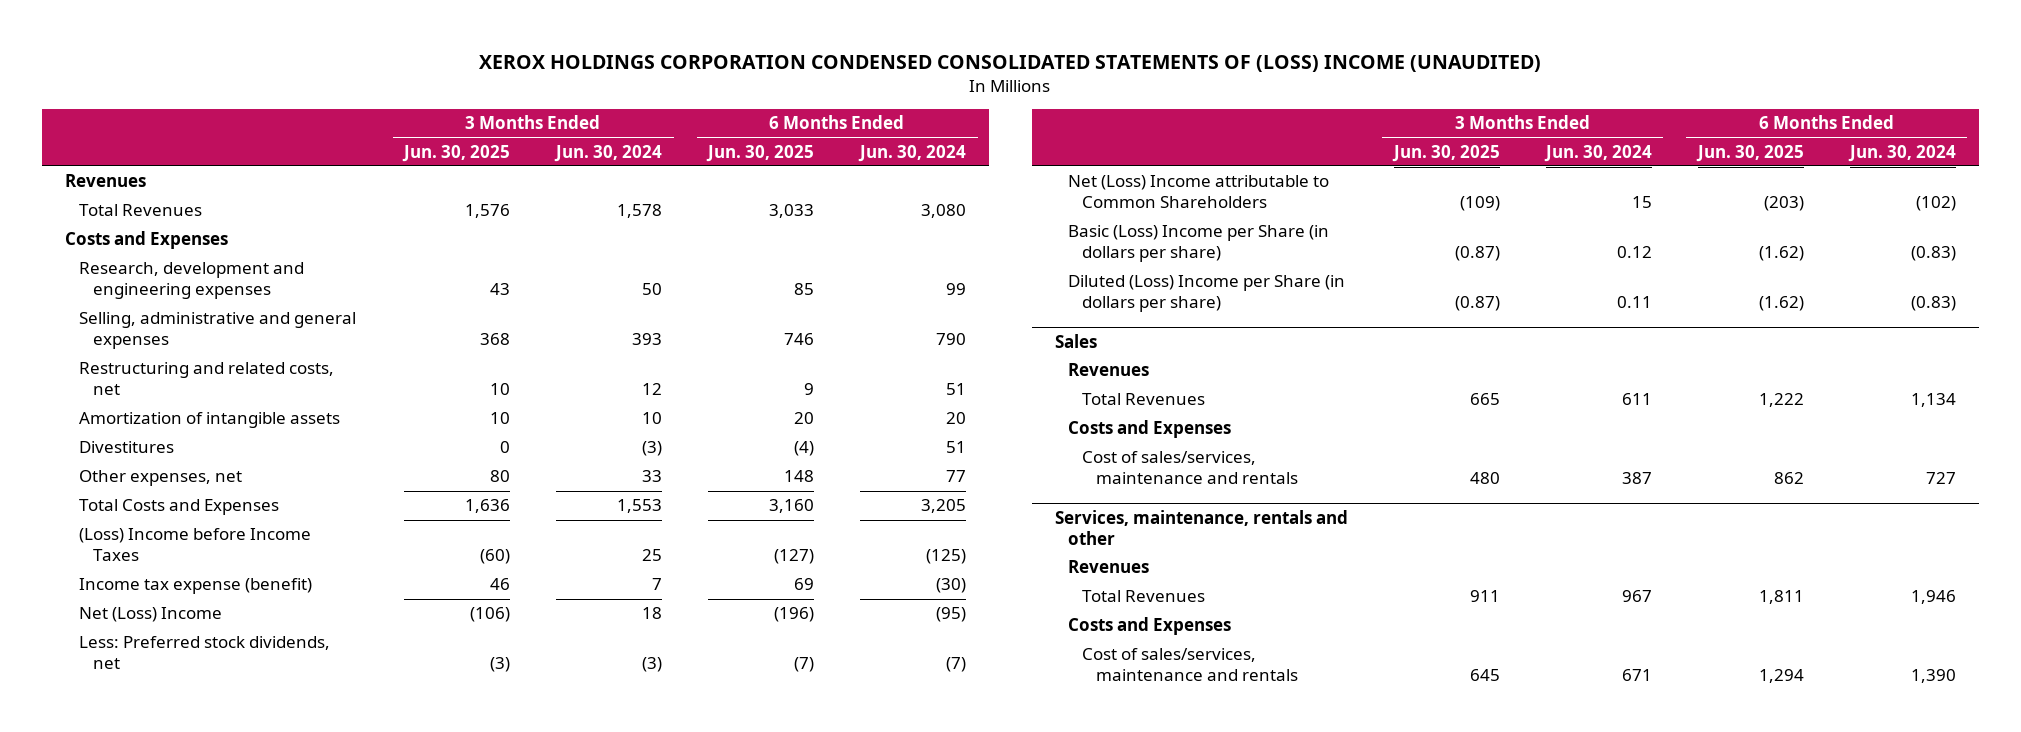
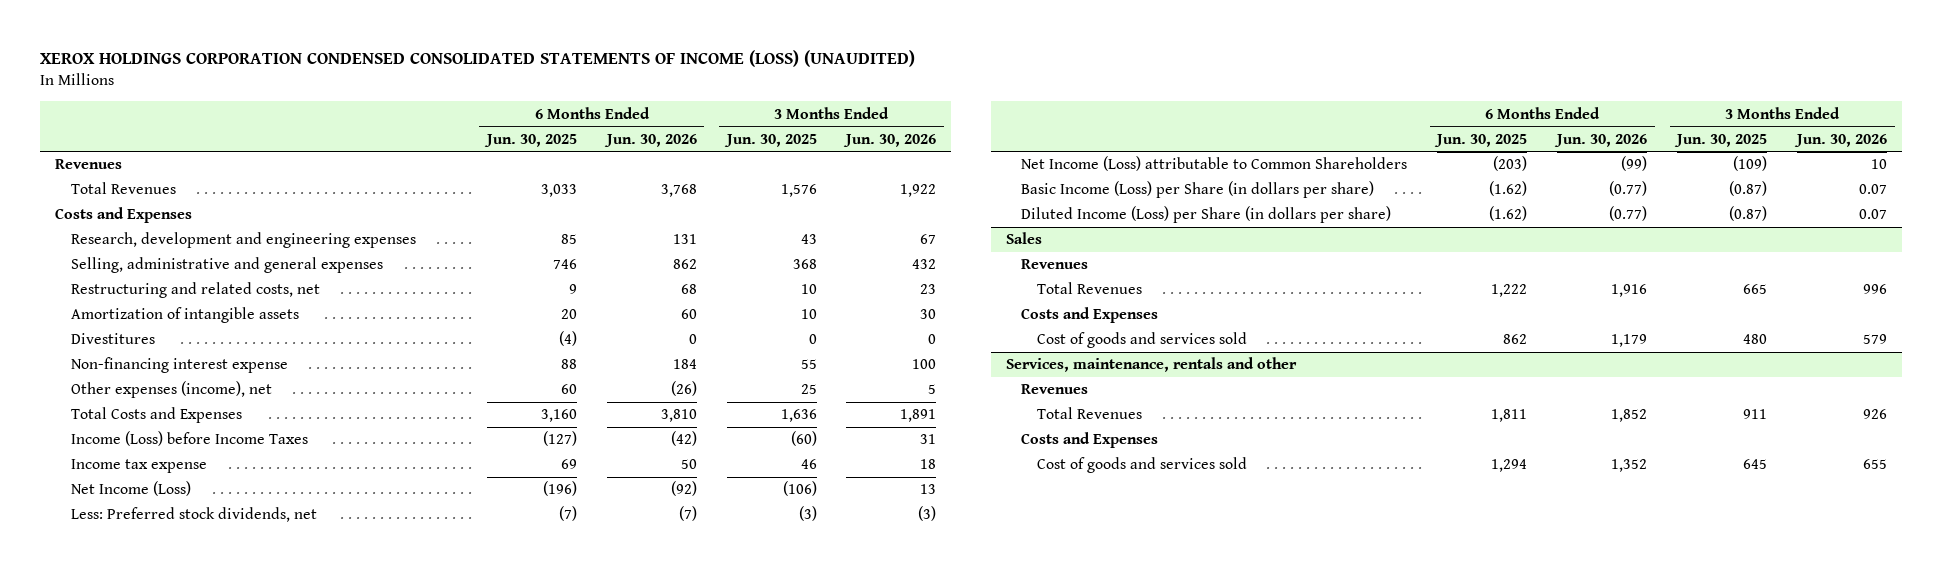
- XEROX HOLDINGS CORPORATION CONDENSED CONSOLIDATED STATEMENTS OF (LOSS) INCOME (UNAUDITED)
+ XEROX HOLDINGS CORPORATION CONDENSED CONSOLIDATED STATEMENTS OF INCOME (LOSS) (UNAUDITED)
- | 3 Months Ended Jun. 30, 2025 | 3 Months Ended Jun. 30, 2024 | 6 Months Ended Jun. 30, 2025 | 6 Months Ended Jun. 30, 2024
+ | 6 Months Ended Jun. 30, 2025 | 6 Months Ended Jun. 30, 2026 | 3 Months Ended Jun. 30, 2025 | 3 Months Ended Jun. 30, 2026
- Other expenses, net | 80 | 33 | 148 | 77
+ Non-financing interest expense | 88 | 184 | 55 | 100
+ Other expenses (income), net | 60 | (26) | 25 | 5
- (Loss) Income before Income Taxes | (60) | 25 | (127) | (125)
- Income tax expense (benefit) | 46 | 7 | 69 | (30)
- Net (Loss) Income | (106) | 18 | (196) | (95)
+ Income (Loss) before Income Taxes | (127) | (42) | (60) | 31
+ Income tax expense | 69 | 50 | 46 | 18
+ Net Income (Loss) | (196) | (92) | (106) | 13
- Net (Loss) Income attributable to Common Shareholders | (109) | 15 | (203) | (102)
- Basic (Loss) Income per Share (in dollars per share) | (0.87) | 0.12 | (1.62) | (0.83)
- Diluted (Loss) Income per Share (in dollars per share) | (0.87) | 0.11 | (1.62) | (0.83)
+ Net Income (Loss) attributable to Common Shareholders | (203) | (99) | (109) | 10
+ Basic Income (Loss) per Share (in dollars per share) | (1.62) | (0.77) | (0.87) | 0.07
+ Diluted Income (Loss) per Share (in dollars per share) | (1.62) | (0.77) | (0.87) | 0.07
@ Sales
- Cost of sales/services, maintenance and rentals | 480 | 387 | 862 | 727
+ Cost of goods and services sold | 862 | 1,179 | 480 | 579
@ Services, maintenance, rentals and other
- Cost of sales/services, maintenance and rentals | 645 | 671 | 1,294 | 1,390
+ Cost of goods and services sold | 1,294 | 1,352 | 645 | 655

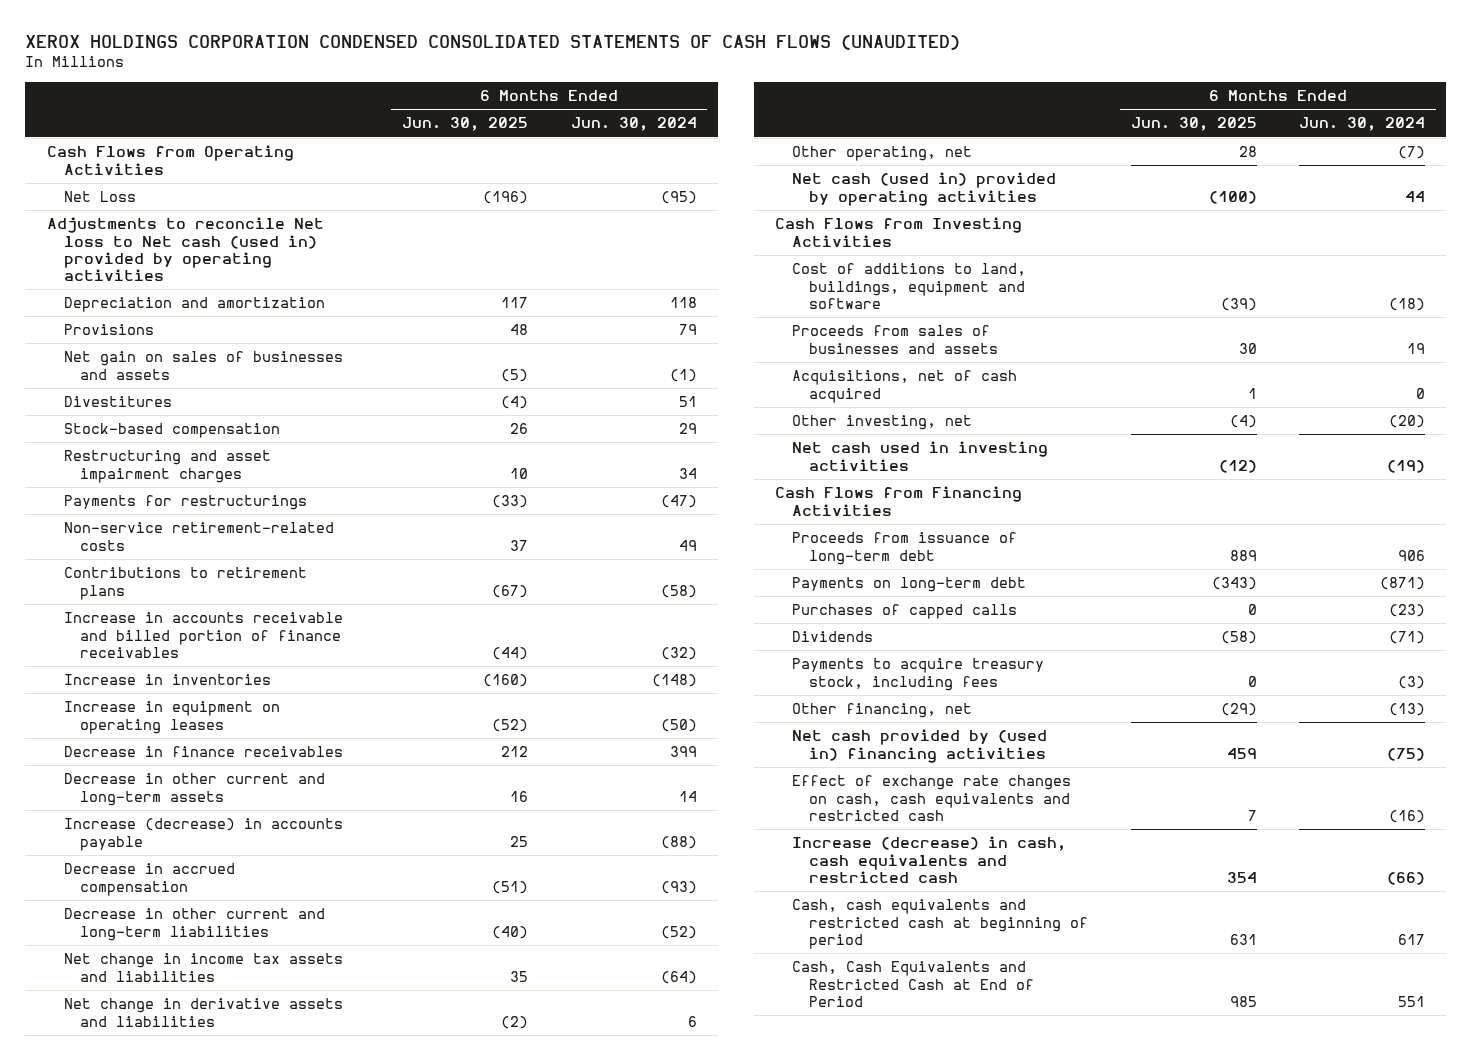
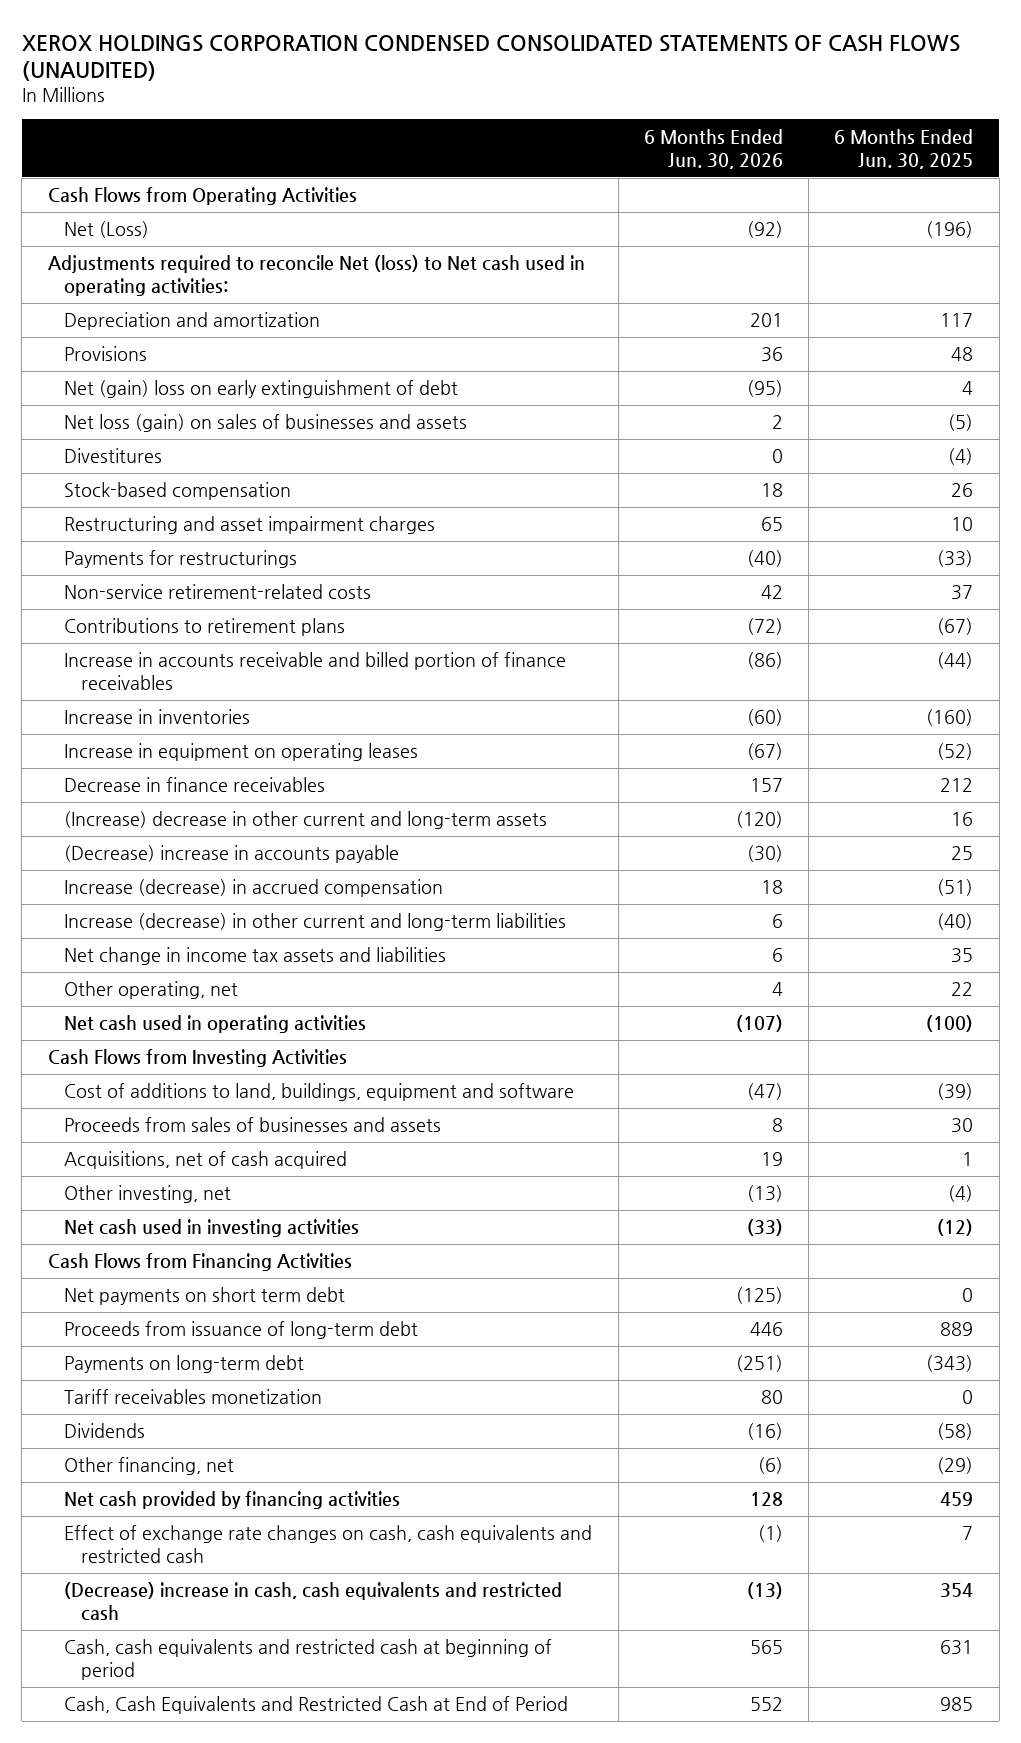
- | 6 Months Ended Jun. 30, 2025 | 6 Months Ended Jun. 30, 2024
+ | 6 Months Ended Jun. 30, 2026 | 6 Months Ended Jun. 30, 2025
- Net Loss | (196) | (95)
- Adjustments to reconcile Net loss to Net cash (used in) provided by operating activities
+ Net (Loss) | (92) | (196)
+ Adjustments required to reconcile Net (loss) to Net cash used in operating activities:
- Net gain on sales of businesses and assets | (5) | (1)
+ Net (gain) loss on early extinguishment of debt | (95) | 4
+ Net loss (gain) on sales of businesses and assets | 2 | (5)
- Decrease in other current and long-term assets | 16 | 14
- Increase (decrease) in accounts payable | 25 | (88)
- Decrease in accrued compensation | (51) | (93)
- Decrease in other current and long-term liabilities | (40) | (52)
+ (Increase) decrease in other current and long-term assets | (120) | 16
+ (Decrease) increase in accounts payable | (30) | 25
+ Increase (decrease) in accrued compensation | 18 | (51)
+ Increase (decrease) in other current and long-term liabilities | 6 | (40)
- Net change in derivative assets and liabilities | (2) | 6
- Other operating, net | 28 | (7)
- Net cash (used in) provided by operating activities | (100) | 44
+ Other operating, net | 4 | 22
+ Net cash used in operating activities | (107) | (100)
+ Net payments on short term debt | (125) | 0
- Purchases of capped calls | 0 | (23)
+ Tariff receivables monetization | 80 | 0
- Payments to acquire treasury stock, including fees | 0 | (3)
- Net cash provided by (used in) financing activities | 459 | (75)
+ Net cash provided by financing activities | 128 | 459
- Increase (decrease) in cash, cash equivalents and restricted cash | 354 | (66)
+ (Decrease) increase in cash, cash equivalents and restricted cash | (13) | 354

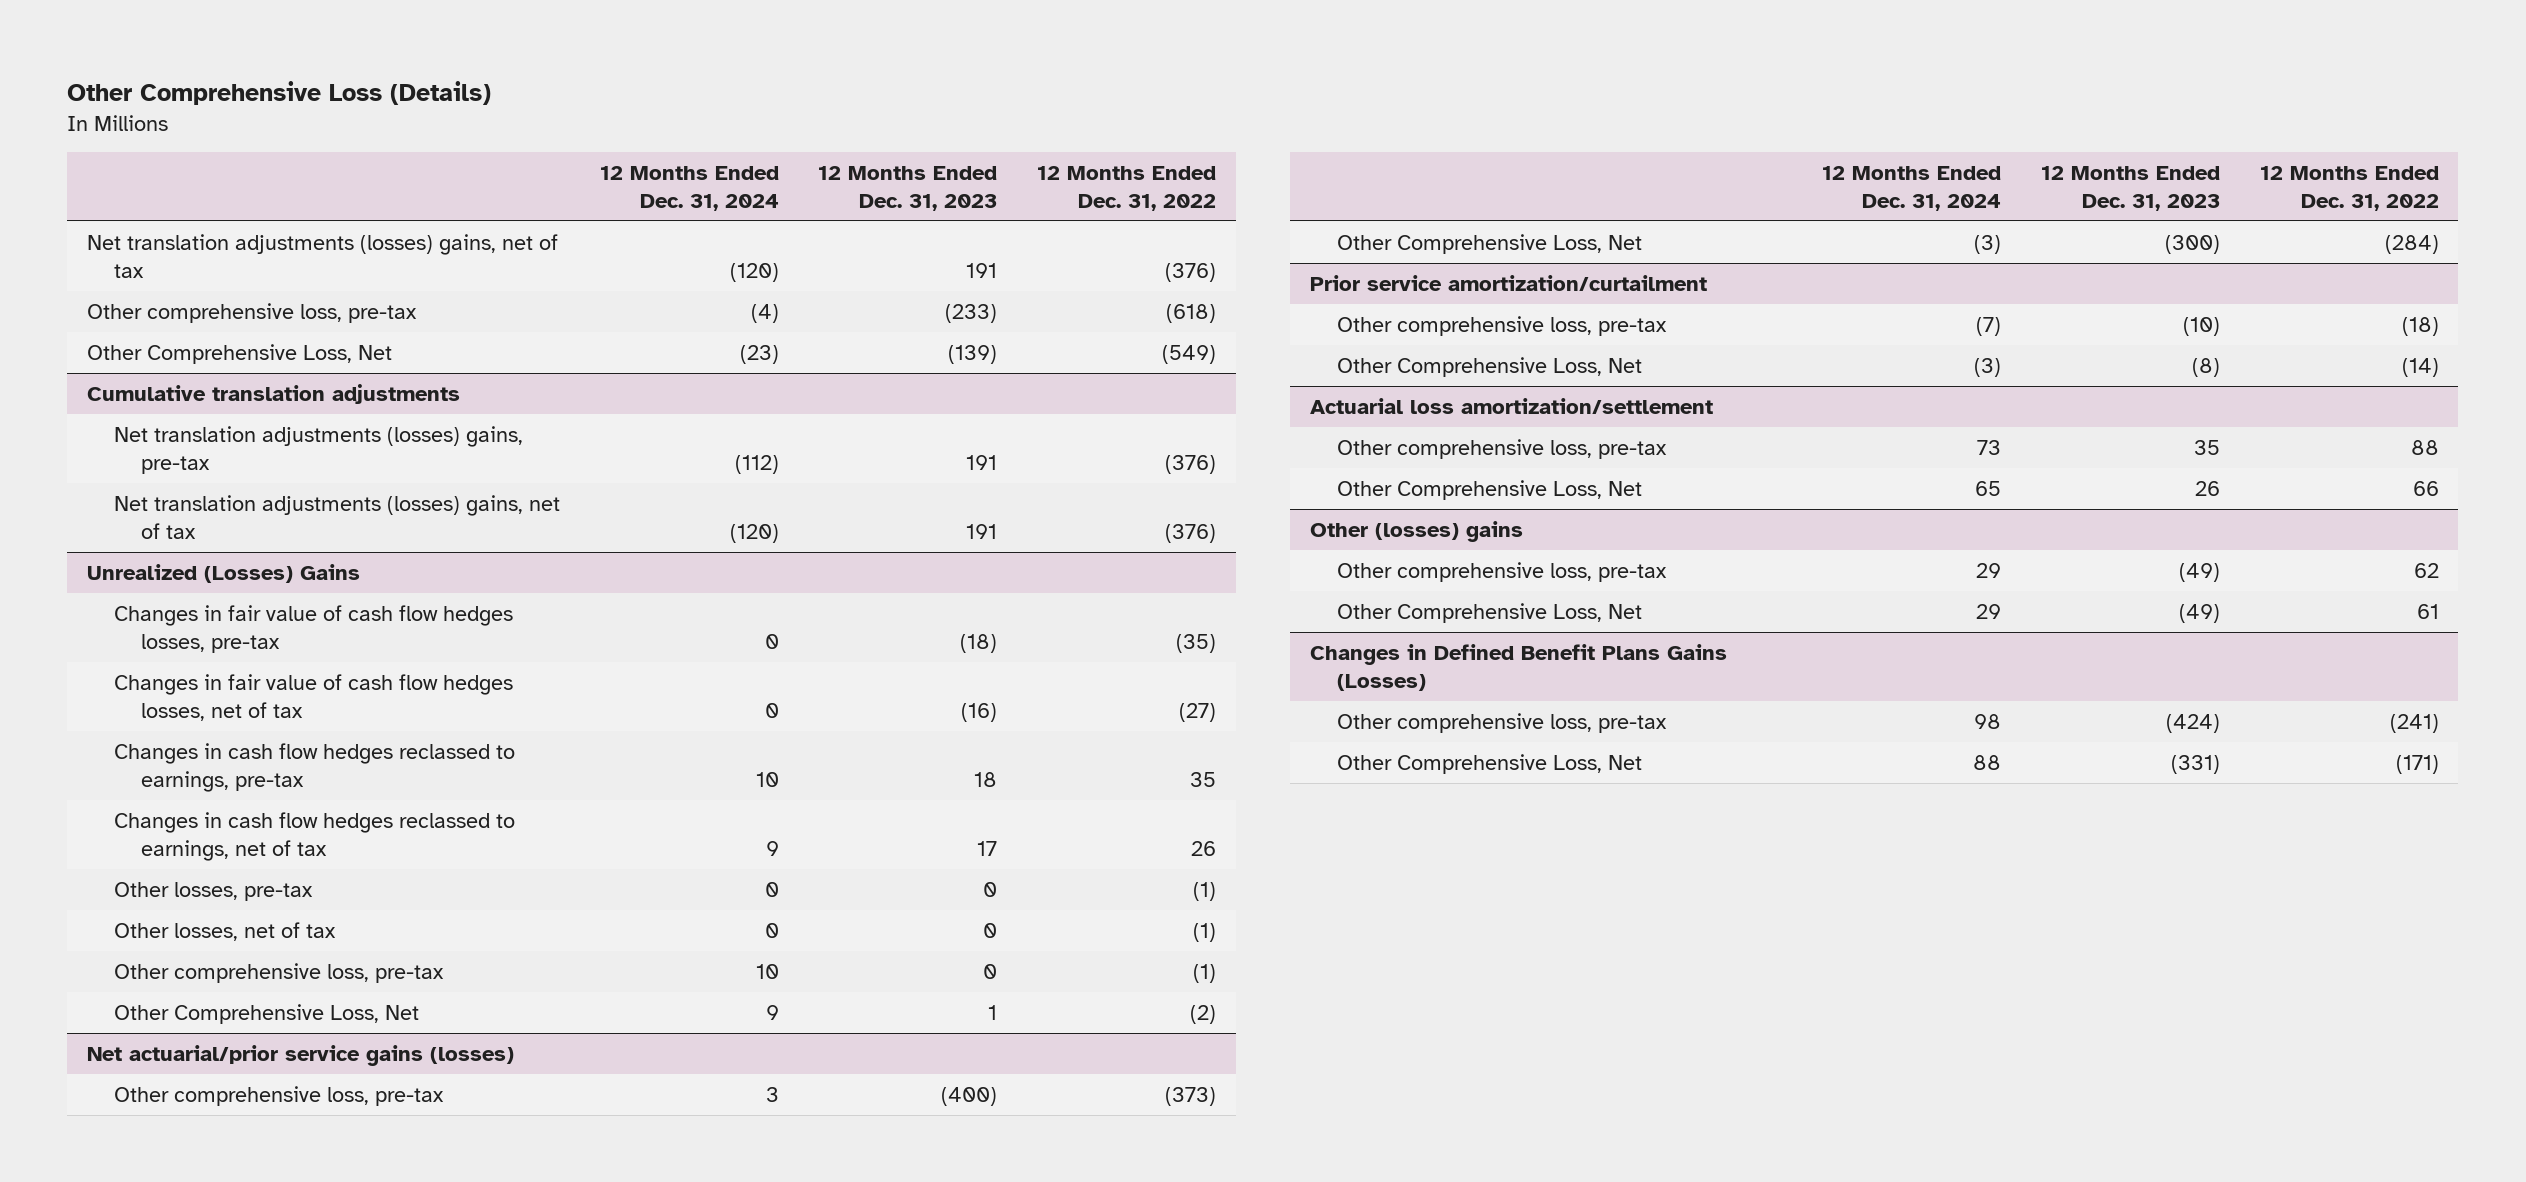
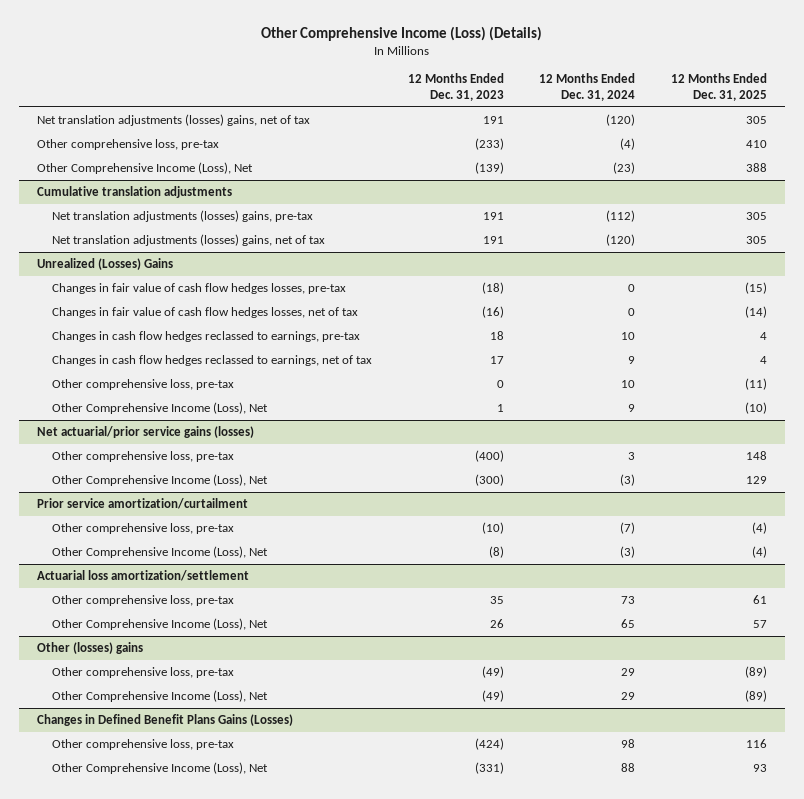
- Other Comprehensive Loss (Details)
+ Other Comprehensive Income (Loss) (Details)
- | 12 Months Ended Dec. 31, 2024 | 12 Months Ended Dec. 31, 2023 | 12 Months Ended Dec. 31, 2022
+ | 12 Months Ended Dec. 31, 2023 | 12 Months Ended Dec. 31, 2024 | 12 Months Ended Dec. 31, 2025
- Other Comprehensive Loss, Net | (23) | (139) | (549)
+ Other Comprehensive Income (Loss), Net | (139) | (23) | 388
@ Unrealized (Losses) Gains
- Other losses, pre-tax | 0 | 0 | (1)
- Other losses, net of tax | 0 | 0 | (1)
- Other Comprehensive Loss, Net | 9 | 1 | (2)
+ Other Comprehensive Income (Loss), Net | 1 | 9 | (10)
@ Net actuarial/prior service gains (losses)
- Other Comprehensive Loss, Net | (3) | (300) | (284)
+ Other Comprehensive Income (Loss), Net | (300) | (3) | 129
@ Prior service amortization/curtailment
- Other Comprehensive Loss, Net | (3) | (8) | (14)
+ Other Comprehensive Income (Loss), Net | (8) | (3) | (4)
@ Actuarial loss amortization/settlement
- Other Comprehensive Loss, Net | 65 | 26 | 66
+ Other Comprehensive Income (Loss), Net | 26 | 65 | 57
@ Other (losses) gains
- Other Comprehensive Loss, Net | 29 | (49) | 61
+ Other Comprehensive Income (Loss), Net | (49) | 29 | (89)
@ Changes in Defined Benefit Plans Gains (Losses)
- Other Comprehensive Loss, Net | 88 | (331) | (171)
+ Other Comprehensive Income (Loss), Net | (331) | 88 | 93

